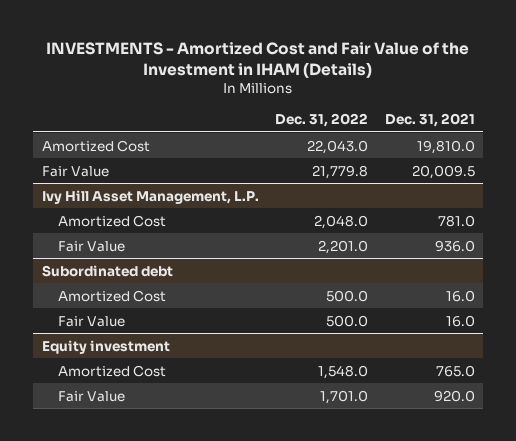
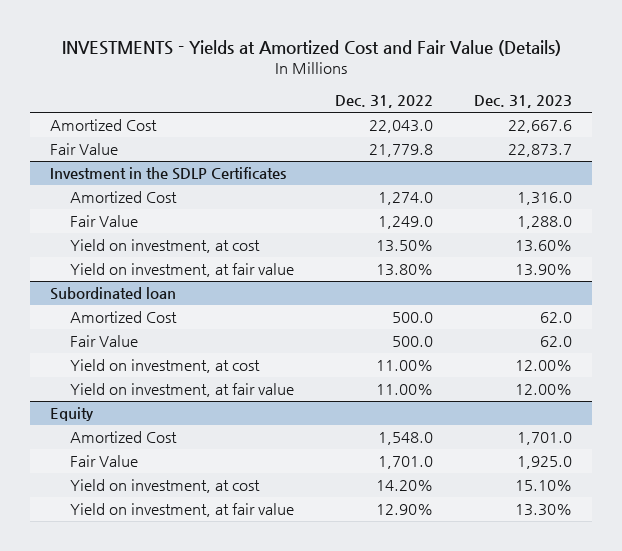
- INVESTMENTS - Amortized Cost and Fair Value of the Investment in IHAM (Details)
+ INVESTMENTS - Yields at Amortized Cost and Fair Value (Details)
- | Dec. 31, 2022 | Dec. 31, 2021
+ | Dec. 31, 2022 | Dec. 31, 2023
- Ivy Hill Asset Management, L.P.
- Amortized Cost | 2,048.0 | 781.0
- Fair Value | 2,201.0 | 936.0
- Subordinated debt
+ Investment in the SDLP Certificates
+ Amortized Cost | 1,274.0 | 1,316.0
+ Fair Value | 1,249.0 | 1,288.0
+ Yield on investment, at cost | 13.50% | 13.60%
+ Yield on investment, at fair value | 13.80% | 13.90%
+ Subordinated loan
- Equity investment
+ Yield on investment, at cost | 11.00% | 12.00%
+ Yield on investment, at fair value | 11.00% | 12.00%
+ Equity
+ Yield on investment, at cost | 14.20% | 15.10%
+ Yield on investment, at fair value | 12.90% | 13.30%

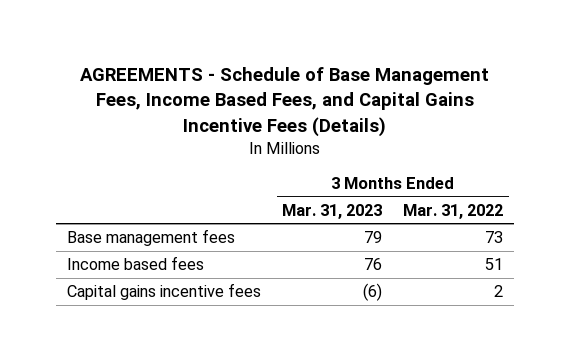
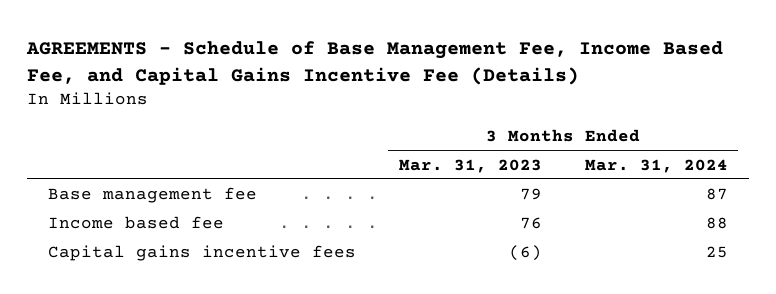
- AGREEMENTS - Schedule of Base Management Fees, Income Based Fees, and Capital Gains Incentive Fees (Details)
+ AGREEMENTS - Schedule of Base Management Fee, Income Based Fee, and Capital Gains Incentive Fee (Details)
- | 3 Months Ended Mar. 31, 2023 | 3 Months Ended Mar. 31, 2022
+ | 3 Months Ended Mar. 31, 2023 | 3 Months Ended Mar. 31, 2024
- Base management fees | 79 | 73
- Income based fees | 76 | 51
+ Base management fee | 79 | 87
+ Income based fee | 76 | 88

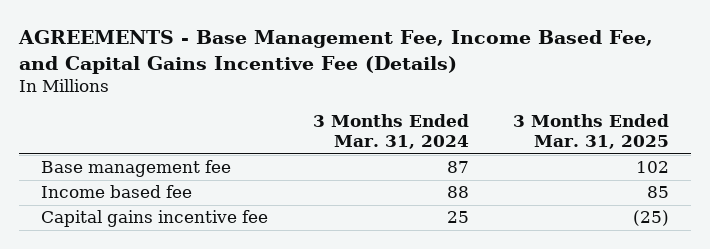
- AGREEMENTS - Schedule of Base Management Fee, Income Based Fee, and Capital Gains Incentive Fee (Details)
+ AGREEMENTS - Base Management Fee, Income Based Fee, and Capital Gains Incentive Fee (Details)
- | 3 Months Ended Mar. 31, 2023 | 3 Months Ended Mar. 31, 2024
+ | 3 Months Ended Mar. 31, 2024 | 3 Months Ended Mar. 31, 2025
- Capital gains incentive fees | (6) | 25
+ Capital gains incentive fee | 25 | (25)

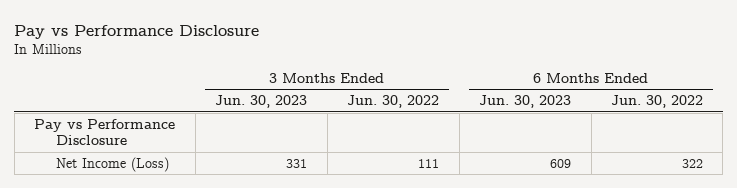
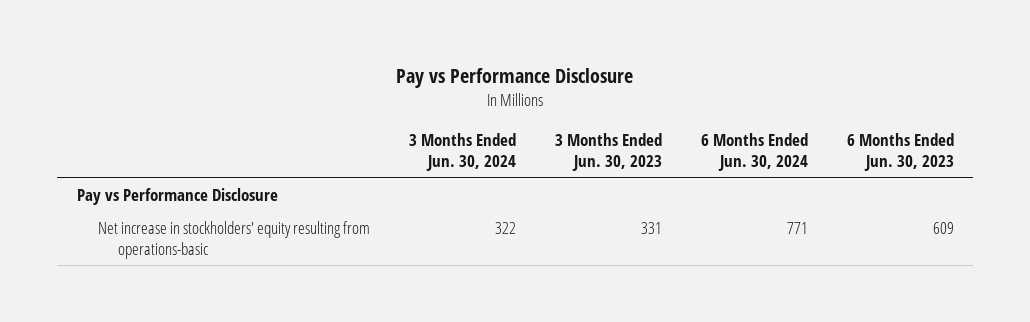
- | 3 Months Ended Jun. 30, 2023 | 3 Months Ended Jun. 30, 2022 | 6 Months Ended Jun. 30, 2023 | 6 Months Ended Jun. 30, 2022
+ | 3 Months Ended Jun. 30, 2024 | 3 Months Ended Jun. 30, 2023 | 6 Months Ended Jun. 30, 2024 | 6 Months Ended Jun. 30, 2023
- Net Income (Loss) | 331 | 111 | 609 | 322
+ Net increase in stockholders' equity resulting from operations-basic | 322 | 331 | 771 | 609

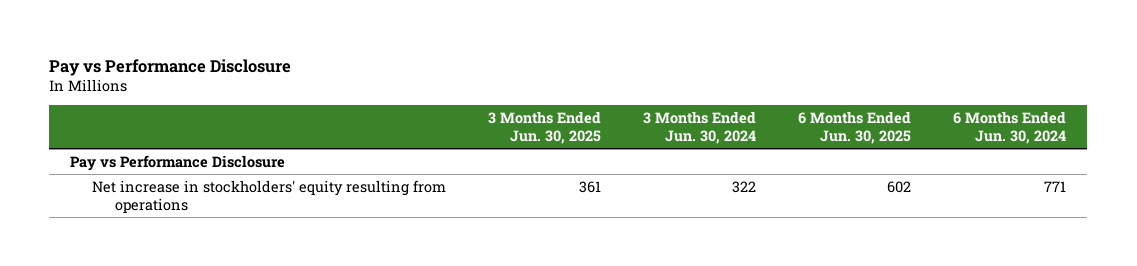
- | 3 Months Ended Jun. 30, 2024 | 3 Months Ended Jun. 30, 2023 | 6 Months Ended Jun. 30, 2024 | 6 Months Ended Jun. 30, 2023
+ | 3 Months Ended Jun. 30, 2025 | 3 Months Ended Jun. 30, 2024 | 6 Months Ended Jun. 30, 2025 | 6 Months Ended Jun. 30, 2024
- Net increase in stockholders' equity resulting from operations-basic | 322 | 331 | 771 | 609
+ Net increase in stockholders' equity resulting from operations | 361 | 322 | 602 | 771

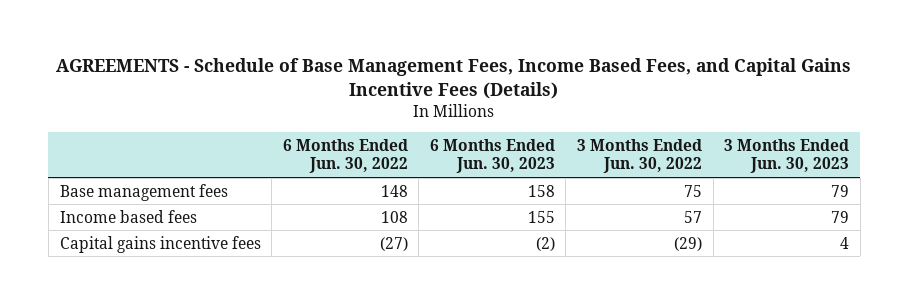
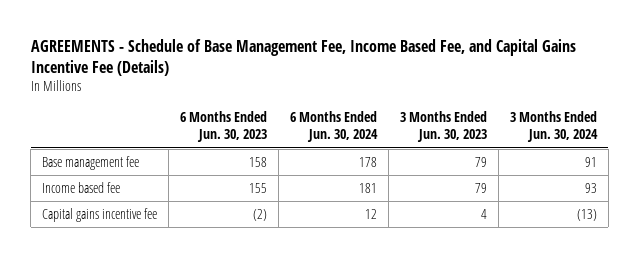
- AGREEMENTS - Schedule of Base Management Fees, Income Based Fees, and Capital Gains Incentive Fees (Details)
+ AGREEMENTS - Schedule of Base Management Fee, Income Based Fee, and Capital Gains Incentive Fee (Details)
- | 6 Months Ended Jun. 30, 2022 | 6 Months Ended Jun. 30, 2023 | 3 Months Ended Jun. 30, 2022 | 3 Months Ended Jun. 30, 2023
+ | 6 Months Ended Jun. 30, 2023 | 6 Months Ended Jun. 30, 2024 | 3 Months Ended Jun. 30, 2023 | 3 Months Ended Jun. 30, 2024
- Base management fees | 148 | 158 | 75 | 79
- Income based fees | 108 | 155 | 57 | 79
- Capital gains incentive fees | (27) | (2) | (29) | 4
+ Base management fee | 158 | 178 | 79 | 91
+ Income based fee | 155 | 181 | 79 | 93
+ Capital gains incentive fee | (2) | 12 | 4 | (13)

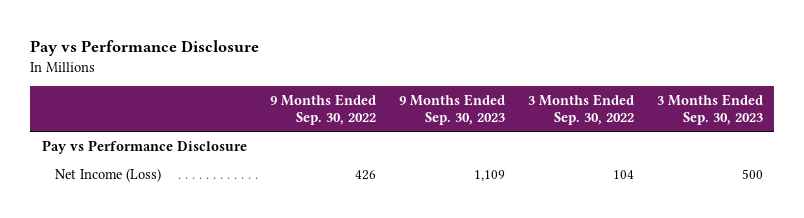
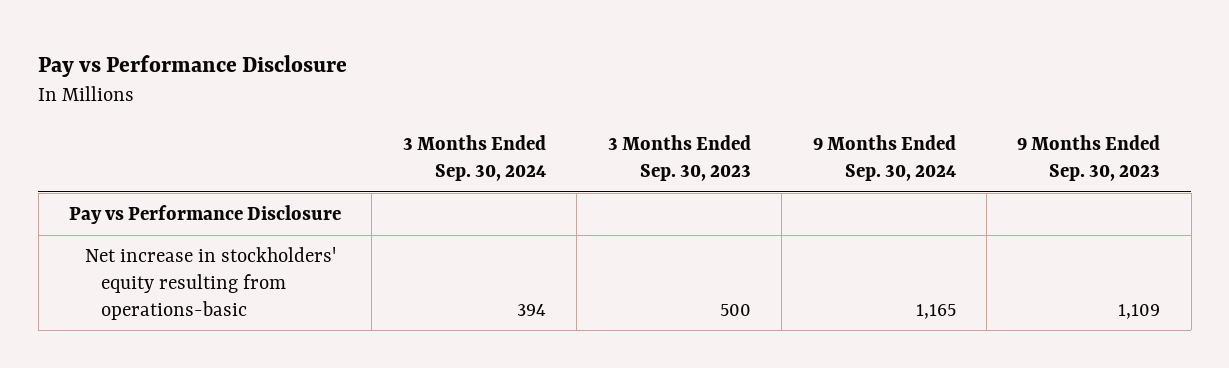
- | 9 Months Ended Sep. 30, 2022 | 9 Months Ended Sep. 30, 2023 | 3 Months Ended Sep. 30, 2022 | 3 Months Ended Sep. 30, 2023
+ | 3 Months Ended Sep. 30, 2024 | 3 Months Ended Sep. 30, 2023 | 9 Months Ended Sep. 30, 2024 | 9 Months Ended Sep. 30, 2023
- Net Income (Loss) | 426 | 1,109 | 104 | 500
+ Net increase in stockholders' equity resulting from operations-basic | 394 | 500 | 1,165 | 1,109

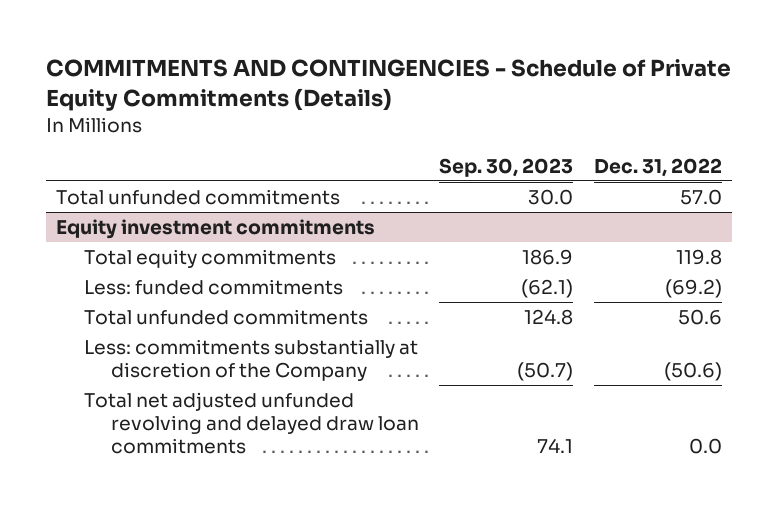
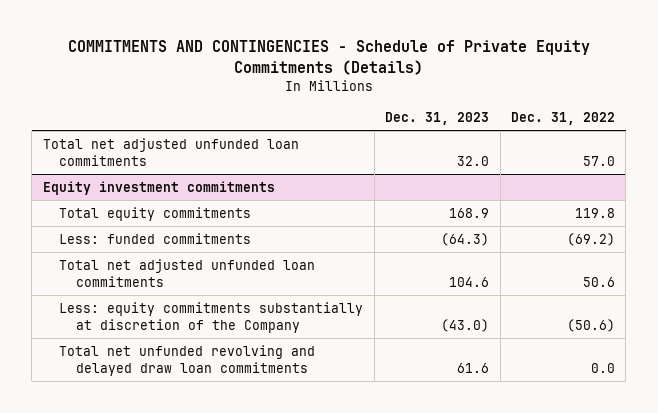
- | Sep. 30, 2023 | Dec. 31, 2022
+ | Dec. 31, 2023 | Dec. 31, 2022
- Total unfunded commitments | 30.0 | 57.0
+ Total net adjusted unfunded loan commitments | 32.0 | 57.0
@ Equity investment commitments
- Total unfunded commitments | 124.8 | 50.6
- Less: commitments substantially at discretion of the Company | (50.7) | (50.6)
- Total net adjusted unfunded revolving and delayed draw loan commitments | 74.1 | 0.0
+ Total net adjusted unfunded loan commitments | 104.6 | 50.6
+ Less: equity commitments substantially at discretion of the Company | (43.0) | (50.6)
+ Total net unfunded revolving and delayed draw loan commitments | 61.6 | 0.0

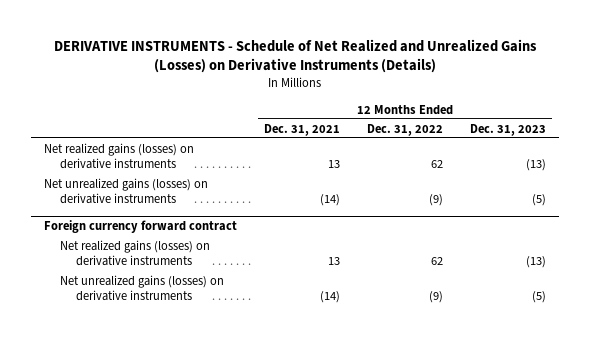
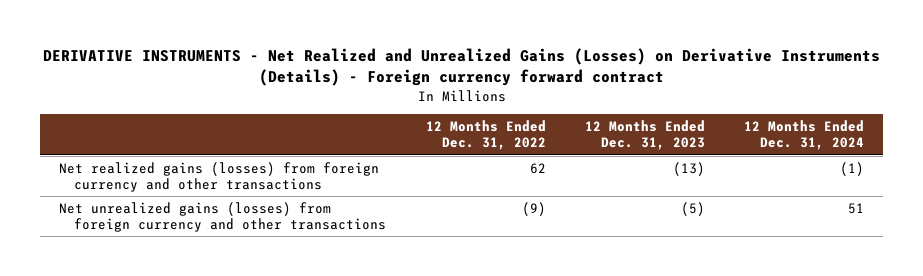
- DERIVATIVE INSTRUMENTS - Schedule of Net Realized and Unrealized Gains (Losses) on Derivative Instruments (Details)
+ DERIVATIVE INSTRUMENTS - Net Realized and Unrealized Gains (Losses) on Derivative Instruments (Details) - Foreign currency forward contract
- | 12 Months Ended Dec. 31, 2021 | 12 Months Ended Dec. 31, 2022 | 12 Months Ended Dec. 31, 2023
+ | 12 Months Ended Dec. 31, 2022 | 12 Months Ended Dec. 31, 2023 | 12 Months Ended Dec. 31, 2024
- Net realized gains (losses) on derivative instruments | 13 | 62 | (13)
- Net unrealized gains (losses) on derivative instruments | (14) | (9) | (5)
- Foreign currency forward contract
- Net realized gains (losses) on derivative instruments | 13 | 62 | (13)
- Net unrealized gains (losses) on derivative instruments | (14) | (9) | (5)
+ Net realized gains (losses) from foreign currency and other transactions | 62 | (13) | (1)
+ Net unrealized gains (losses) from foreign currency and other transactions | (9) | (5) | 51

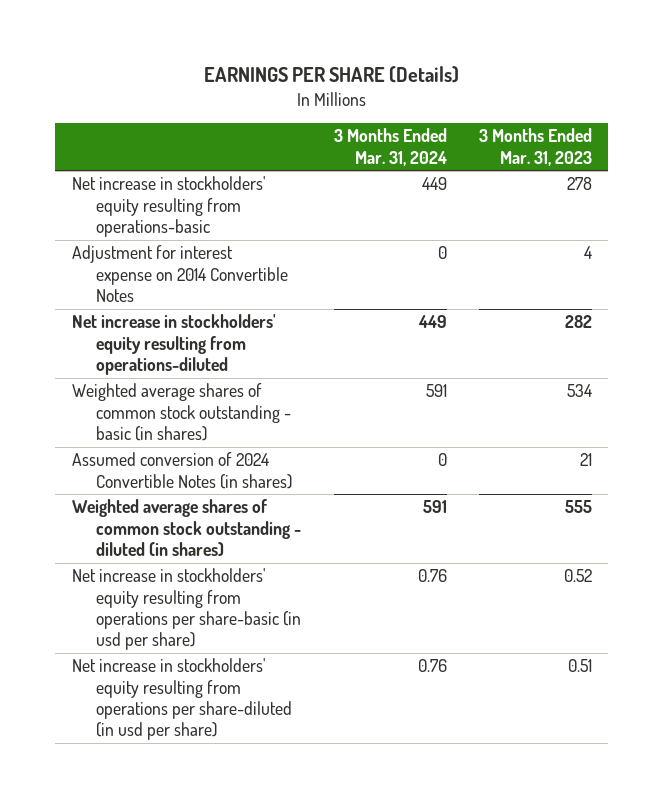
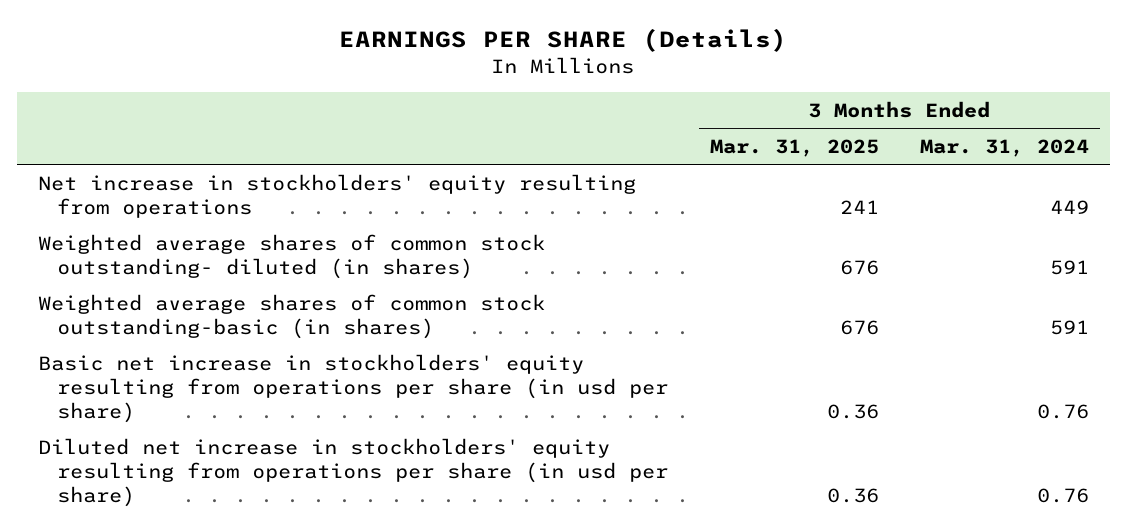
- | 3 Months Ended Mar. 31, 2024 | 3 Months Ended Mar. 31, 2023
+ | 3 Months Ended Mar. 31, 2025 | 3 Months Ended Mar. 31, 2024
- Net increase in stockholders' equity resulting from operations-basic | 449 | 278
- Adjustment for interest expense on 2014 Convertible Notes | 0 | 4
- Net increase in stockholders' equity resulting from operations-diluted | 449 | 282
- Weighted average shares of common stock outstanding - basic (in shares) | 591 | 534
- Assumed conversion of 2024 Convertible Notes (in shares) | 0 | 21
- Weighted average shares of common stock outstanding - diluted (in shares) | 591 | 555
- Net increase in stockholders' equity resulting from operations per share-basic (in usd per share) | 0.76 | 0.52
- Net increase in stockholders' equity resulting from operations per share-diluted (in usd per share) | 0.76 | 0.51
+ Net increase in stockholders' equity resulting from operations | 241 | 449
+ Weighted average shares of common stock outstanding- diluted (in shares) | 676 | 591
+ Weighted average shares of common stock outstanding-basic (in shares) | 676 | 591
+ Basic net increase in stockholders' equity resulting from operations per share (in usd per share) | 0.36 | 0.76
+ Diluted net increase in stockholders' equity resulting from operations per share (in usd per share) | 0.36 | 0.76

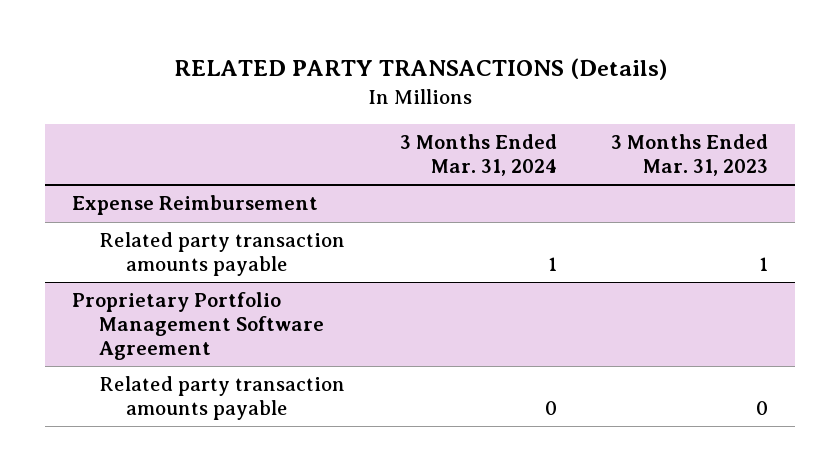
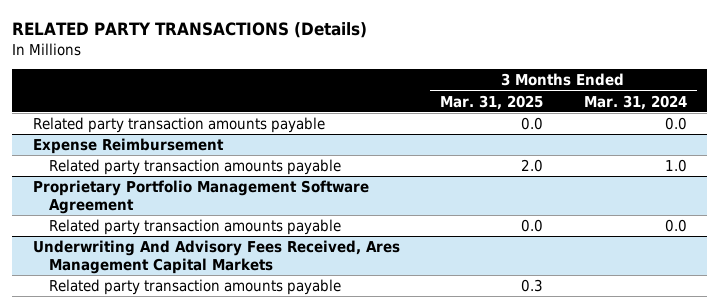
- | 3 Months Ended Mar. 31, 2024 | 3 Months Ended Mar. 31, 2023
+ | 3 Months Ended Mar. 31, 2025 | 3 Months Ended Mar. 31, 2024
+ Related party transaction amounts payable | 0.0 | 0.0
@ Expense Reimbursement
- Related party transaction amounts payable | 1 | 1
+ Related party transaction amounts payable | 2.0 | 1.0
@ Proprietary Portfolio Management Software Agreement
- Related party transaction amounts payable | 0 | 0
+ Related party transaction amounts payable | 0.0 | 0.0
+ Underwriting And Advisory Fees Received, Ares Management Capital Markets
+ Related party transaction amounts payable | 0.3 |

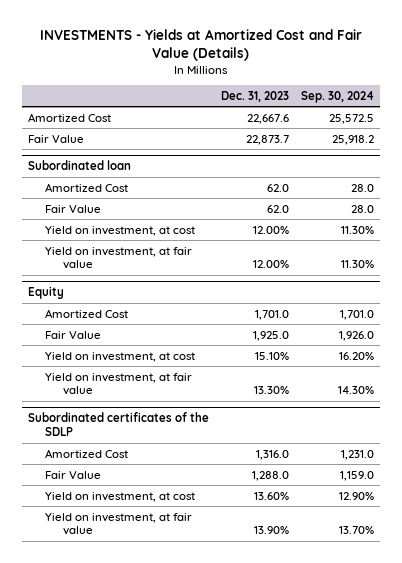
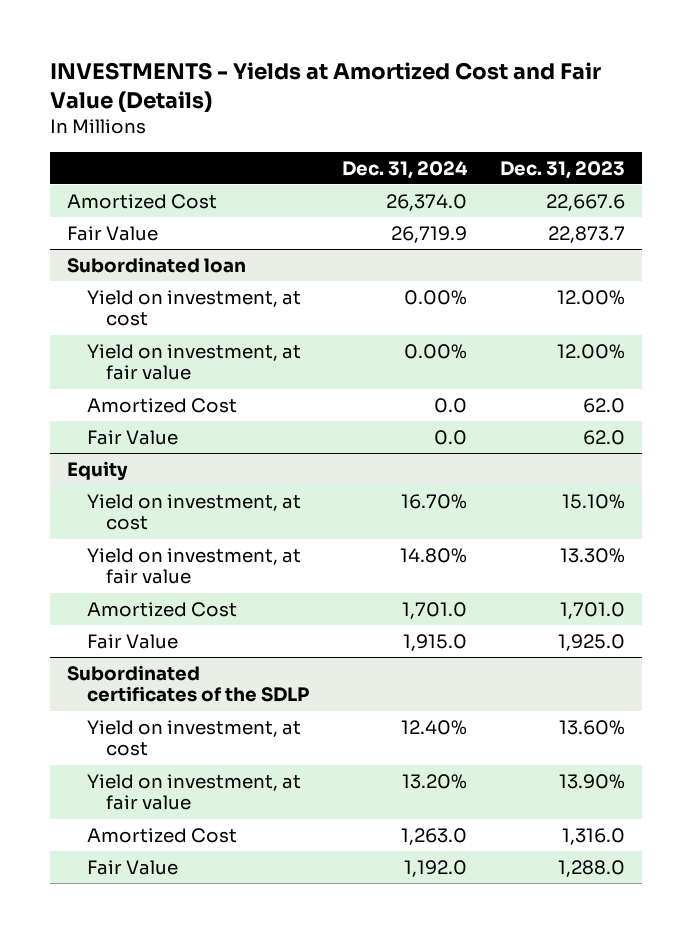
- | Dec. 31, 2023 | Sep. 30, 2024
+ | Dec. 31, 2024 | Dec. 31, 2023
@ Subordinated loan
moved down: Amortized Cost | 0.0 | 62.0
moved down: Fair Value | 0.0 | 62.0
@ Equity
moved down: Amortized Cost | 1,701.0 | 1,701.0
moved down: Fair Value | 1,915.0 | 1,925.0
@ Subordinated certificates of the SDLP
moved down: Amortized Cost | 1,263.0 | 1,316.0
moved down: Fair Value | 1,192.0 | 1,288.0

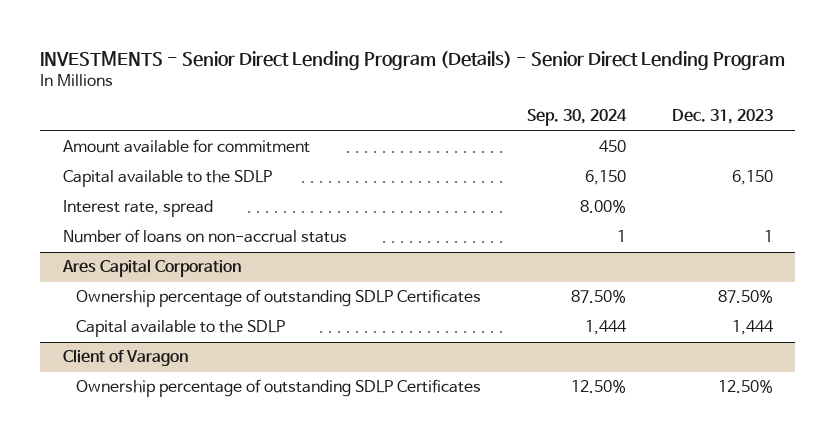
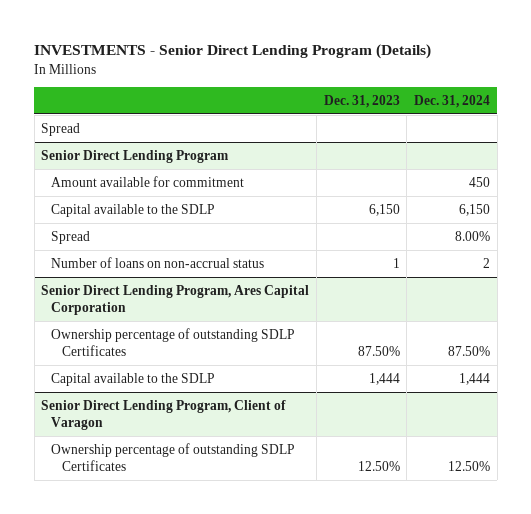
- INVESTMENTS - Senior Direct Lending Program (Details) - Senior Direct Lending Program
+ INVESTMENTS - Senior Direct Lending Program (Details)
- | Sep. 30, 2024 | Dec. 31, 2023
+ | Dec. 31, 2023 | Dec. 31, 2024
+ Spread
+ Senior Direct Lending Program
- Interest rate, spread | 8.00% |
+ Spread | | 8.00%
- Ares Capital Corporation
+ Senior Direct Lending Program, Ares Capital Corporation
- Client of Varagon
+ Senior Direct Lending Program, Client of Varagon

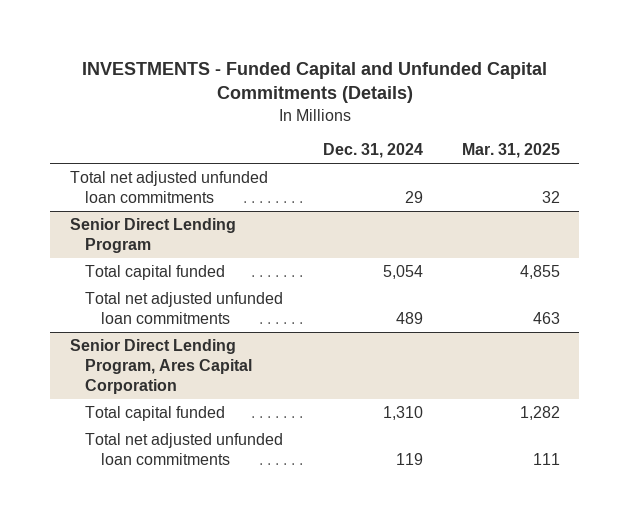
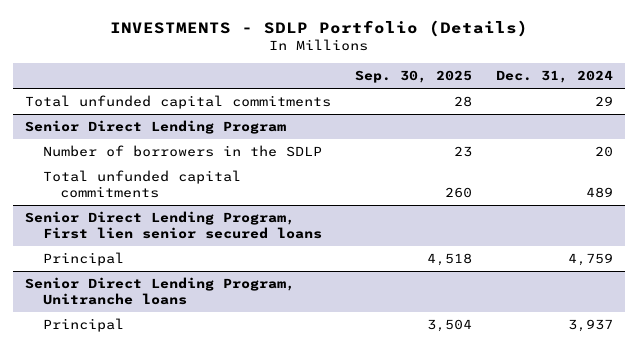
- INVESTMENTS - Funded Capital and Unfunded Capital Commitments (Details)
+ INVESTMENTS - SDLP Portfolio (Details)
- | Dec. 31, 2024 | Mar. 31, 2025
+ | Sep. 30, 2025 | Dec. 31, 2024
- Total net adjusted unfunded loan commitments | 29 | 32
+ Total unfunded capital commitments | 28 | 29
@ Senior Direct Lending Program
- Total capital funded | 5,054 | 4,855
- Total net adjusted unfunded loan commitments | 489 | 463
- Senior Direct Lending Program, Ares Capital Corporation
- Total capital funded | 1,310 | 1,282
- Total net adjusted unfunded loan commitments | 119 | 111
@ Senior Direct Lending Program
+ Number of borrowers in the SDLP | 23 | 20
+ Total unfunded capital commitments | 260 | 489
+ Senior Direct Lending Program, First lien senior secured loans
+ Principal | 4,518 | 4,759
+ Senior Direct Lending Program, Unitranche loans
+ Principal | 3,504 | 3,937

